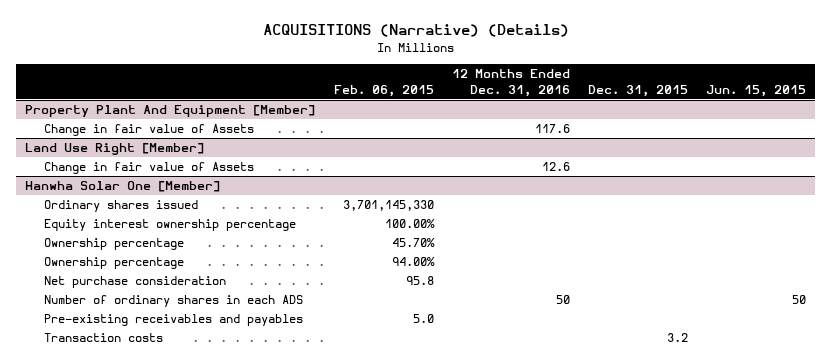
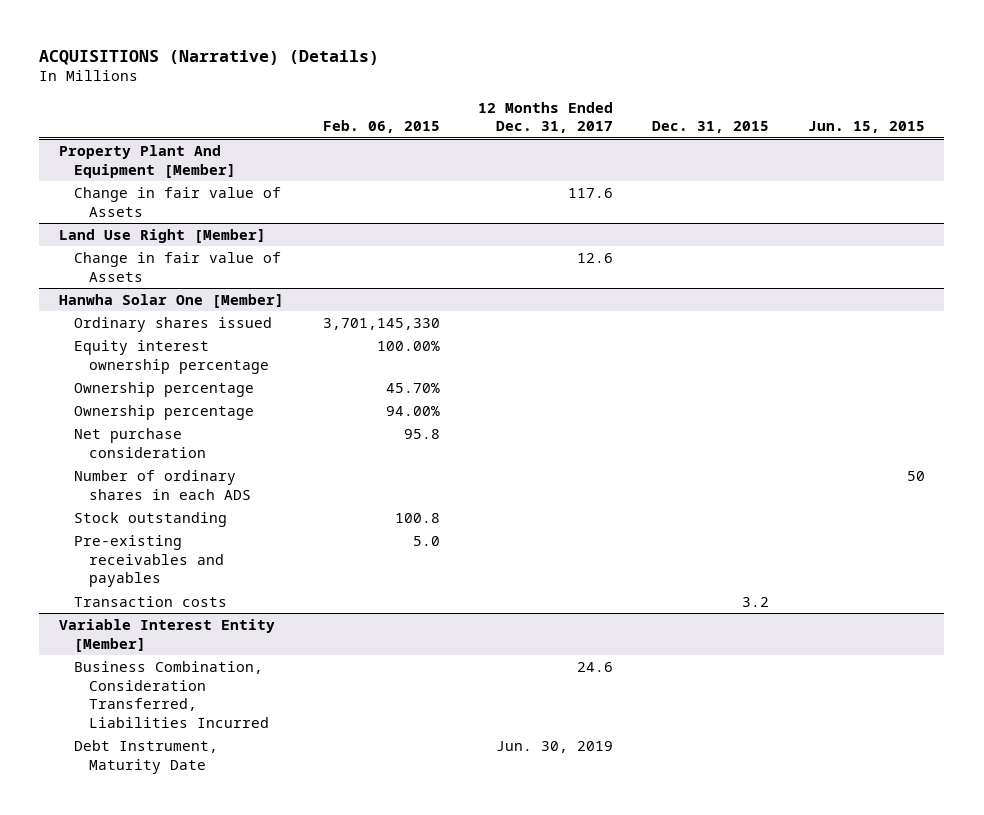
- | Feb. 06, 2015 | 12 Months Ended Dec. 31, 2016 | Dec. 31, 2015 | Jun. 15, 2015
+ | Feb. 06, 2015 | 12 Months Ended Dec. 31, 2017 | Dec. 31, 2015 | Jun. 15, 2015
@ Hanwha Solar One [Member]
+ Stock outstanding | 100.8 | | |
+ Variable Interest Entity [Member]
+ Business Combination, Consideration Transferred, Liabilities Incurred | | 24.6 | |
+ Debt Instrument, Maturity Date | | Jun. 30, 2019 | |

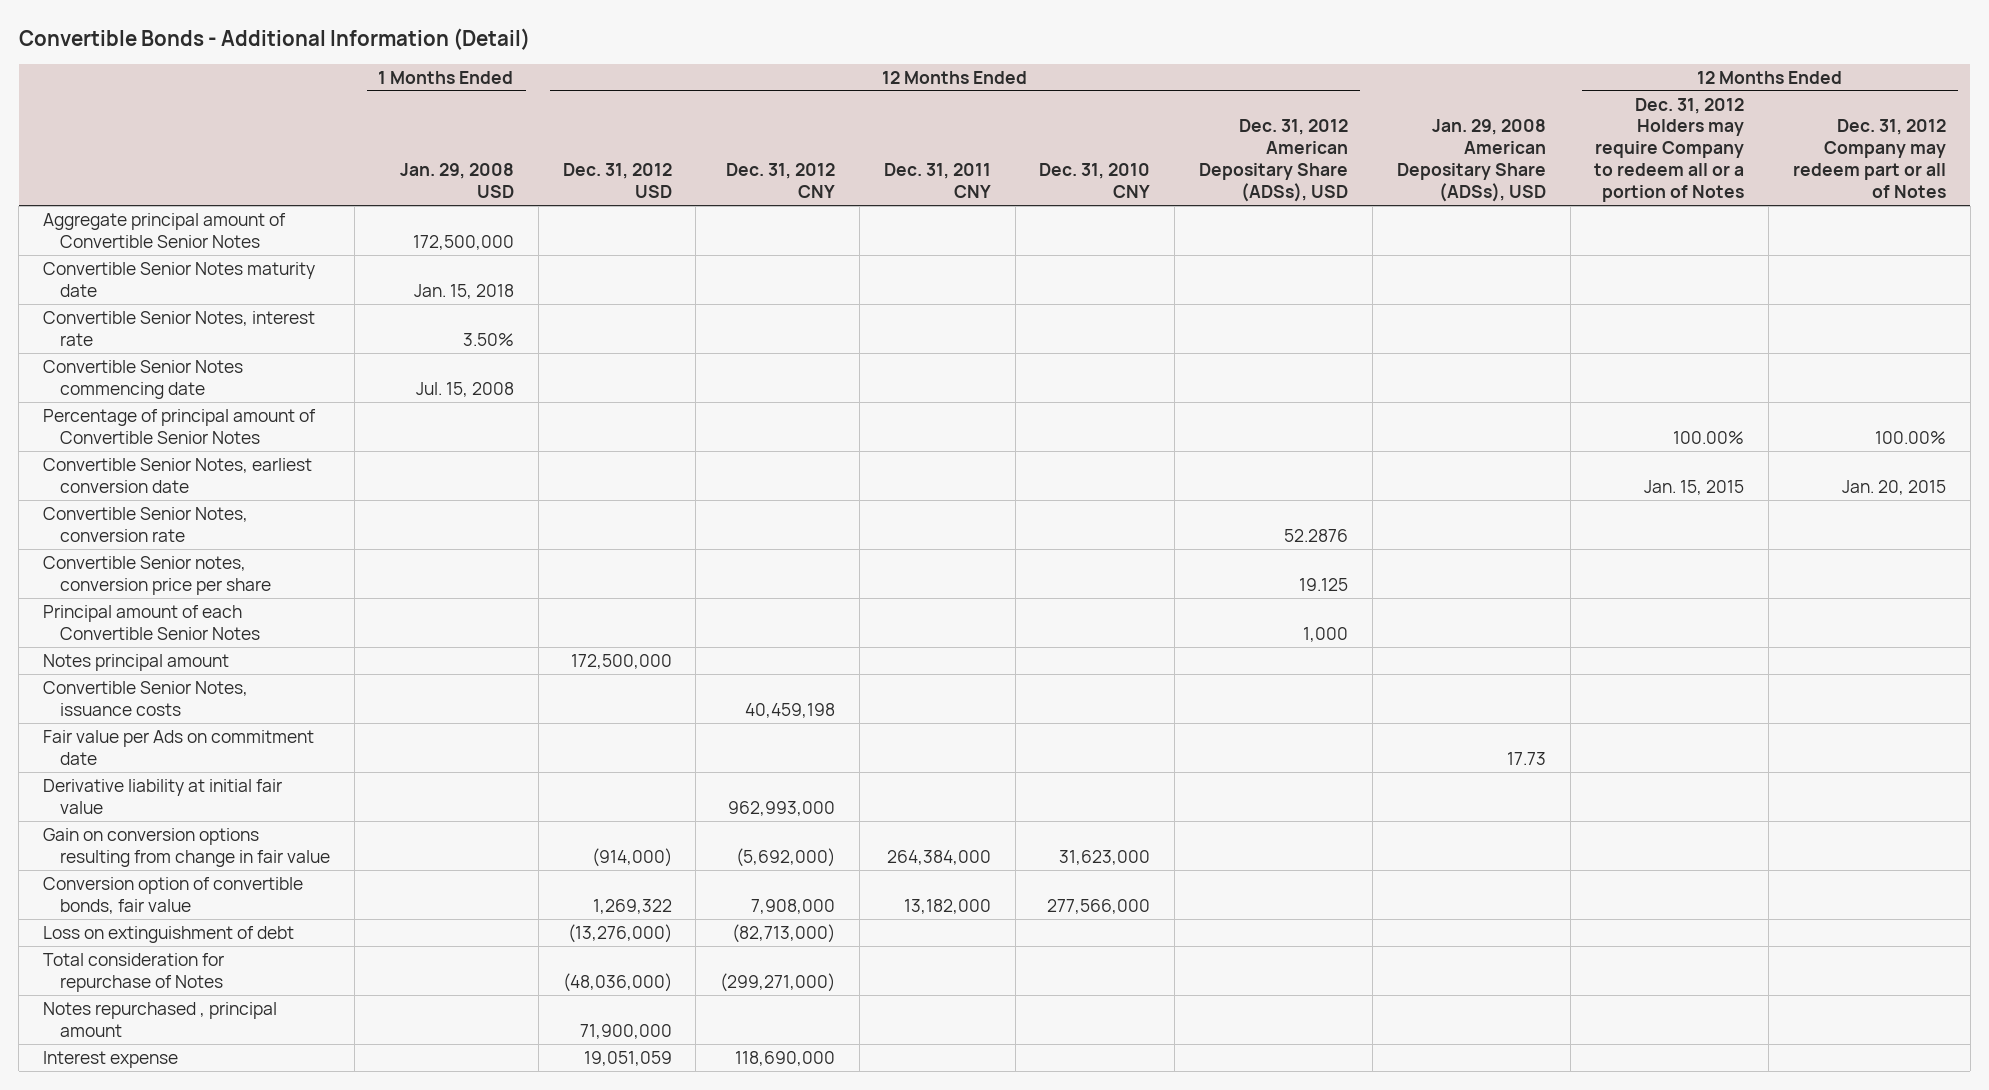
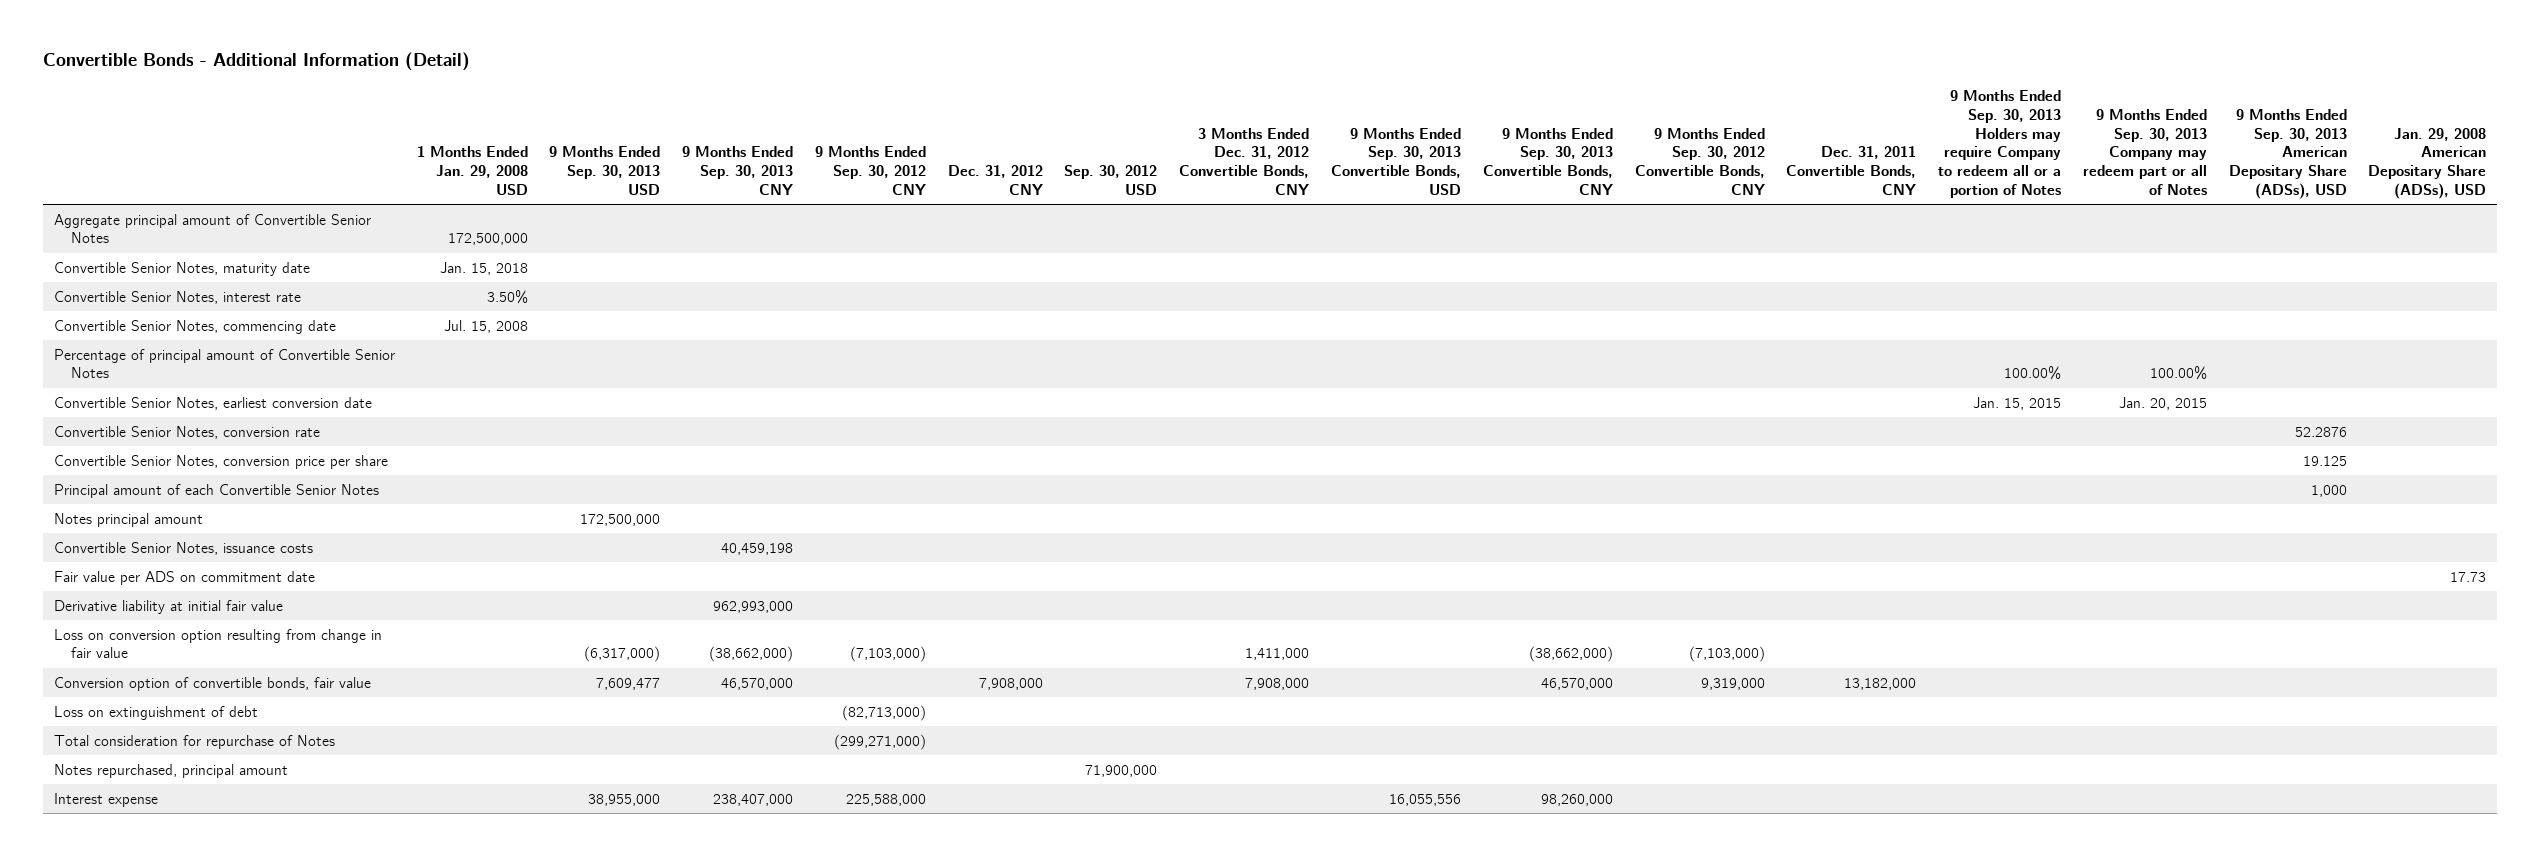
- | 1 Months Ended Jan. 29, 2008 USD | 12 Months Ended Dec. 31, 2012 USD | 12 Months Ended Dec. 31, 2012 CNY | 12 Months Ended Dec. 31, 2011 CNY | 12 Months Ended Dec. 31, 2010 CNY | 12 Months Ended Dec. 31, 2012 American Depositary Share (ADSs), USD | Jan. 29, 2008 American Depositary Share (ADSs), USD | 12 Months Ended Dec. 31, 2012 Holders may require Company to redeem all or a portion of Notes | 12 Months Ended Dec. 31, 2012 Company may redeem part or all of Notes
+ | 1 Months Ended Jan. 29, 2008 USD | 9 Months Ended Sep. 30, 2013 USD | 9 Months Ended Sep. 30, 2013 CNY | 9 Months Ended Sep. 30, 2012 CNY | Dec. 31, 2012 CNY | Sep. 30, 2012 USD | 3 Months Ended Dec. 31, 2012 Convertible Bonds, CNY | 9 Months Ended Sep. 30, 2013 Convertible Bonds, USD | 9 Months Ended Sep. 30, 2013 Convertible Bonds, CNY | 9 Months Ended Sep. 30, 2012 Convertible Bonds, CNY | Dec. 31, 2011 Convertible Bonds, CNY | 9 Months Ended Sep. 30, 2013 Holders may require Company to redeem all or a portion of Notes | 9 Months Ended Sep. 30, 2013 Company may redeem part or all of Notes | 9 Months Ended Sep. 30, 2013 American Depositary Share (ADSs), USD | Jan. 29, 2008 American Depositary Share (ADSs), USD
- Convertible Senior Notes maturity date | Jan. 15, 2018 | | | | | | | |
+ Convertible Senior Notes, maturity date | Jan. 15, 2018 | | | | | | | | | | | | | |
- Convertible Senior Notes commencing date | Jul. 15, 2008 | | | | | | | |
+ Convertible Senior Notes, commencing date | Jul. 15, 2008 | | | | | | | | | | | | | |
- Convertible Senior notes, conversion price per share | | | | | | 19.125 | | |
+ Convertible Senior Notes, conversion price per share | | | | | | | | | | | | | | 19.125 |
- Fair value per Ads on commitment date | | | | | | | 17.73 | |
+ Fair value per ADS on commitment date | | | | | | | | | | | | | | | 17.73
- Gain on conversion options resulting from change in fair value | | (914,000) | (5,692,000) | 264,384,000 | 31,623,000 | | | |
+ Loss on conversion option resulting from change in fair value | | (6,317,000) | (38,662,000) | (7,103,000) | | | 1,411,000 | | (38,662,000) | (7,103,000) | | | | |
- Notes repurchased , principal amount | | 71,900,000 | | | | | | |
+ Notes repurchased, principal amount | | | | | | 71,900,000 | | | | | | | | |

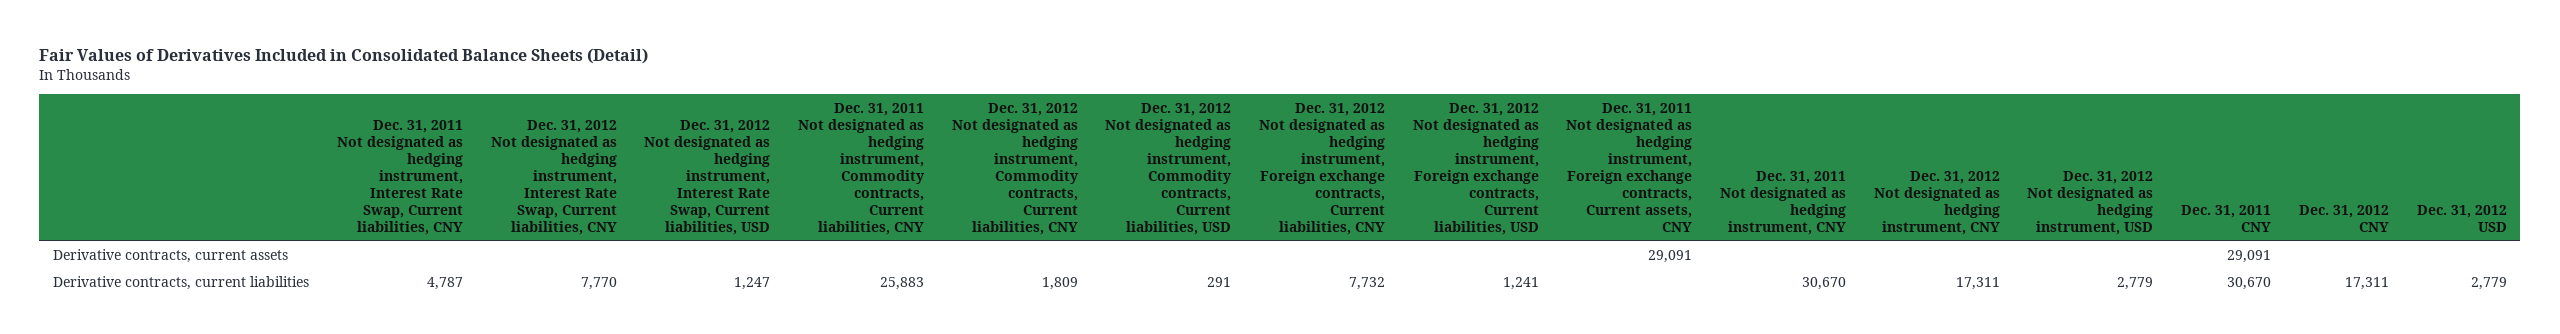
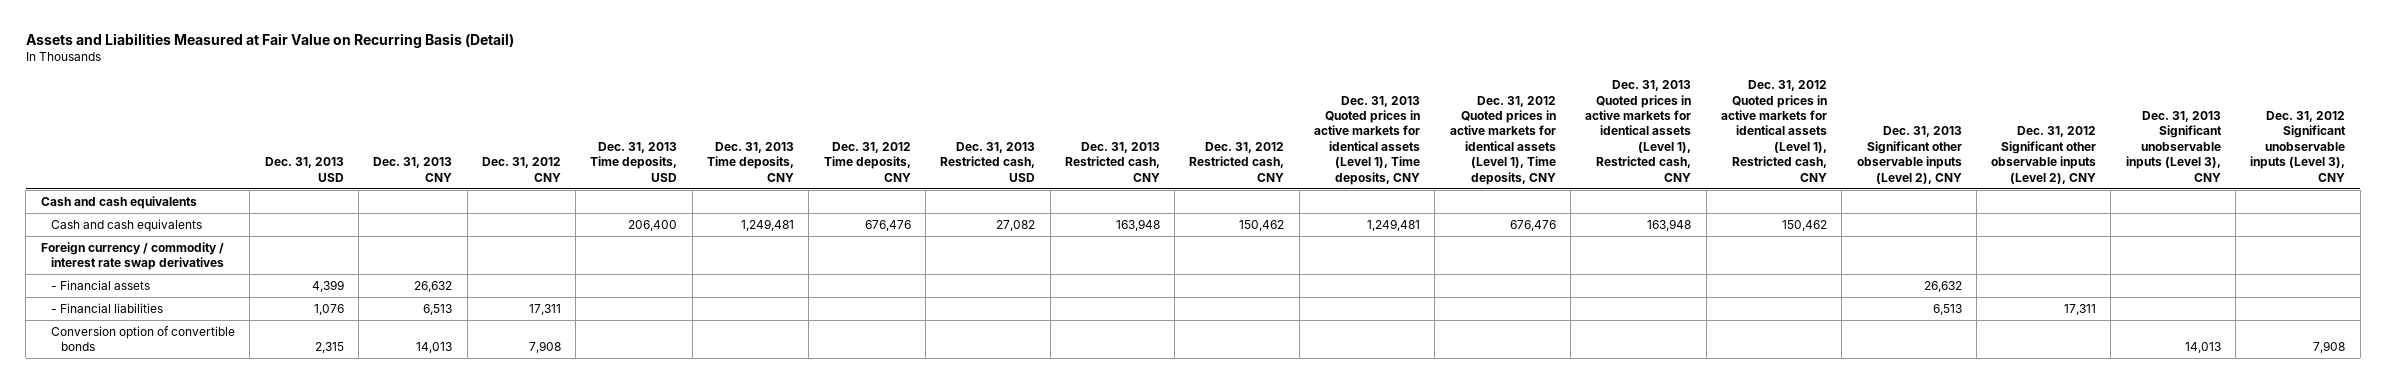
- Fair Values of Derivatives Included in Consolidated Balance Sheets (Detail)
+ Assets and Liabilities Measured at Fair Value on Recurring Basis (Detail)
- | Dec. 31, 2011 Not designated as hedging instrument, Interest Rate Swap, Current liabilities, CNY | Dec. 31, 2012 Not designated as hedging instrument, Interest Rate Swap, Current liabilities, CNY | Dec. 31, 2012 Not designated as hedging instrument, Interest Rate Swap, Current liabilities, USD | Dec. 31, 2011 Not designated as hedging instrument, Commodity contracts, Current liabilities, CNY | Dec. 31, 2012 Not designated as hedging instrument, Commodity contracts, Current liabilities, CNY | Dec. 31, 2012 Not designated as hedging instrument, Commodity contracts, Current liabilities, USD | Dec. 31, 2012 Not designated as hedging instrument, Foreign exchange contracts, Current liabilities, CNY | Dec. 31, 2012 Not designated as hedging instrument, Foreign exchange contracts, Current liabilities, USD | Dec. 31, 2011 Not designated as hedging instrument, Foreign exchange contracts, Current assets, CNY | Dec. 31, 2011 Not designated as hedging instrument, CNY | Dec. 31, 2012 Not designated as hedging instrument, CNY | Dec. 31, 2012 Not designated as hedging instrument, USD | Dec. 31, 2011 CNY | Dec. 31, 2012 CNY | Dec. 31, 2012 USD
+ | Dec. 31, 2013 USD | Dec. 31, 2013 CNY | Dec. 31, 2012 CNY | Dec. 31, 2013 Time deposits, USD | Dec. 31, 2013 Time deposits, CNY | Dec. 31, 2012 Time deposits, CNY | Dec. 31, 2013 Restricted cash, USD | Dec. 31, 2013 Restricted cash, CNY | Dec. 31, 2012 Restricted cash, CNY | Dec. 31, 2013 Quoted prices in active markets for identical assets (Level 1), Time deposits, CNY | Dec. 31, 2012 Quoted prices in active markets for identical assets (Level 1), Time deposits, CNY | Dec. 31, 2013 Quoted prices in active markets for identical assets (Level 1), Restricted cash, CNY | Dec. 31, 2012 Quoted prices in active markets for identical assets (Level 1), Restricted cash, CNY | Dec. 31, 2013 Significant other observable inputs (Level 2), CNY | Dec. 31, 2012 Significant other observable inputs (Level 2), CNY | Dec. 31, 2013 Significant unobservable inputs (Level 3), CNY | Dec. 31, 2012 Significant unobservable inputs (Level 3), CNY
- Derivative contracts, current assets | | | | | | | | | 29,091 | | | | 29,091 | |
- Derivative contracts, current liabilities | 4,787 | 7,770 | 1,247 | 25,883 | 1,809 | 291 | 7,732 | 1,241 | | 30,670 | 17,311 | 2,779 | 30,670 | 17,311 | 2,779
+ Cash and cash equivalents
+ Cash and cash equivalents | | | | 206,400 | 1,249,481 | 676,476 | 27,082 | 163,948 | 150,462 | 1,249,481 | 676,476 | 163,948 | 150,462 | | | |
+ Foreign currency / commodity / interest rate swap derivatives
+ - Financial assets | 4,399 | 26,632 | | | | | | | | | | | | 26,632 | | |
+ - Financial liabilities | 1,076 | 6,513 | 17,311 | | | | | | | | | | | 6,513 | 17,311 | |
+ Conversion option of convertible bonds | 2,315 | 14,013 | 7,908 | | | | | | | | | | | | | 14,013 | 7,908

